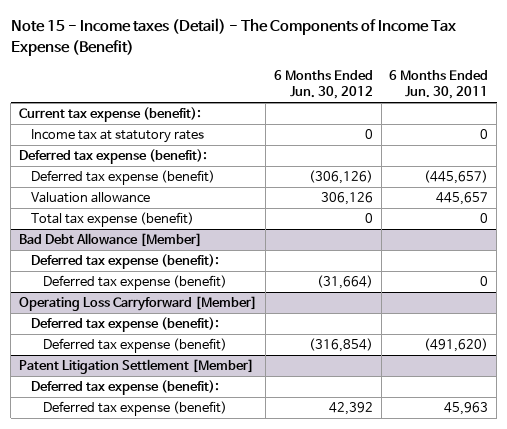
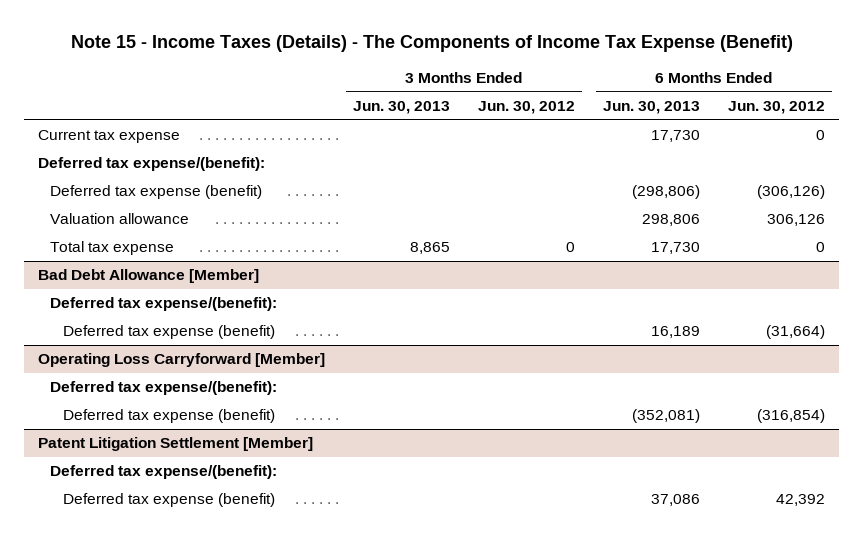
- Note 15 - Income taxes (Detail) - The Components of Income Tax Expense (Benefit)
+ Note 15 - Income Taxes (Details) - The Components of Income Tax Expense (Benefit)
- | 6 Months Ended Jun. 30, 2012 | 6 Months Ended Jun. 30, 2011
+ | 3 Months Ended Jun. 30, 2013 | 3 Months Ended Jun. 30, 2012 | 6 Months Ended Jun. 30, 2013 | 6 Months Ended Jun. 30, 2012
- Current tax expense (benefit):
- Income tax at statutory rates | 0 | 0
- Deferred tax expense (benefit):
+ Current tax expense | | | 17,730 | 0
+ Deferred tax expense/(benefit):
- Total tax expense (benefit) | 0 | 0
+ Total tax expense | 8,865 | 0 | 17,730 | 0
@ Bad Debt Allowance [Member]
- Deferred tax expense (benefit):
+ Deferred tax expense/(benefit):
@ Operating Loss Carryforward [Member]
- Deferred tax expense (benefit):
+ Deferred tax expense/(benefit):
@ Patent Litigation Settlement [Member]
- Deferred tax expense (benefit):
+ Deferred tax expense/(benefit):

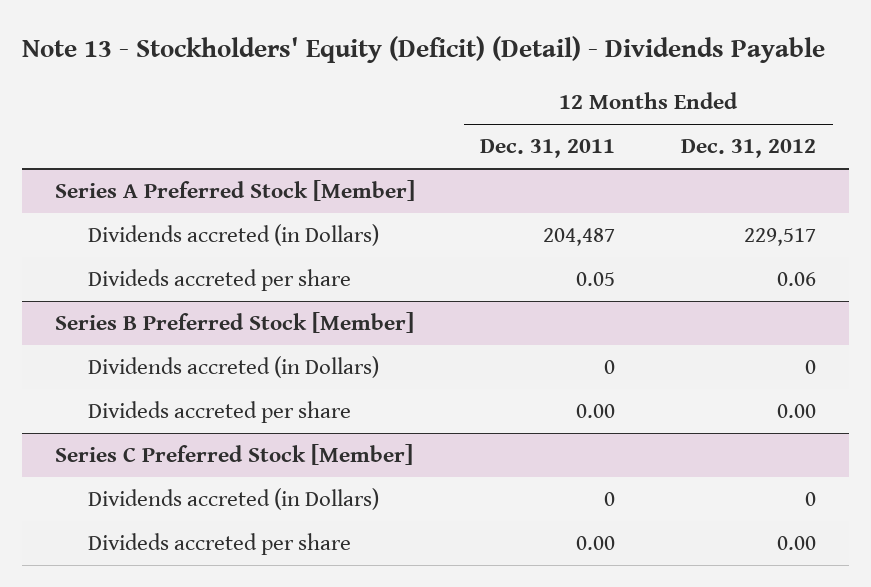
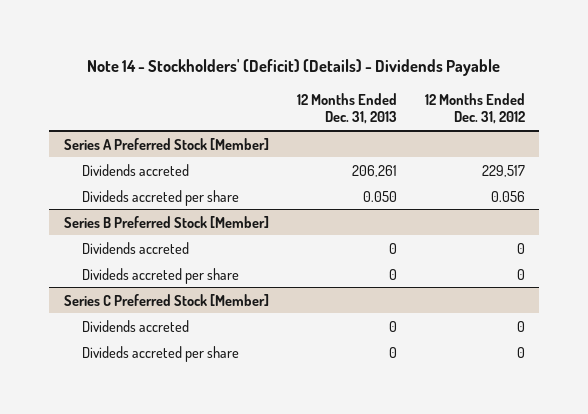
- Note 13 - Stockholders' Equity (Deficit) (Detail) - Dividends Payable
+ Note 14 - Stockholders' (Deficit) (Details) - Dividends Payable
- | 12 Months Ended Dec. 31, 2011 | 12 Months Ended Dec. 31, 2012
+ | 12 Months Ended Dec. 31, 2013 | 12 Months Ended Dec. 31, 2012
@ Series A Preferred Stock [Member]
- Dividends accreted (in Dollars) | 204,487 | 229,517
- Divideds accreted per share | 0.05 | 0.06
+ Dividends accreted | 206,261 | 229,517
+ Divideds accreted per share | 0.050 | 0.056
@ Series B Preferred Stock [Member]
- Dividends accreted (in Dollars) | 0 | 0
- Divideds accreted per share | 0.00 | 0.00
+ Dividends accreted | 0 | 0
+ Divideds accreted per share | 0 | 0
@ Series C Preferred Stock [Member]
- Dividends accreted (in Dollars) | 0 | 0
- Divideds accreted per share | 0.00 | 0.00
+ Dividends accreted | 0 | 0
+ Divideds accreted per share | 0 | 0

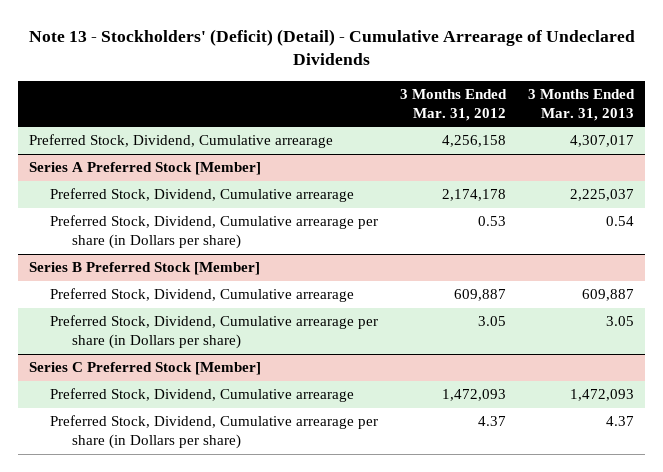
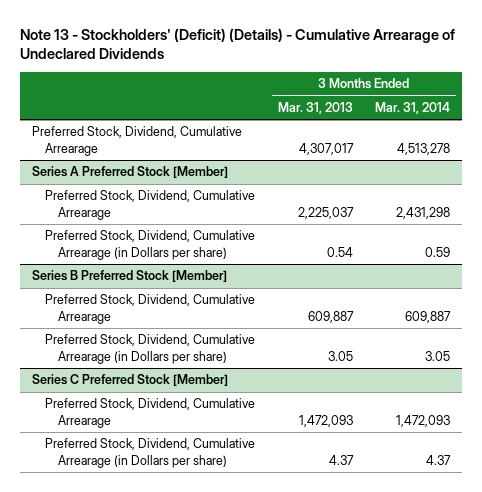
- Note 13 - Stockholders' (Deficit) (Detail) - Cumulative Arrearage of Undeclared Dividends
+ Note 13 - Stockholders' (Deficit) (Details) - Cumulative Arrearage of Undeclared Dividends
- | 3 Months Ended Mar. 31, 2012 | 3 Months Ended Mar. 31, 2013
+ | 3 Months Ended Mar. 31, 2013 | 3 Months Ended Mar. 31, 2014
- Preferred Stock, Dividend, Cumulative arrearage | 4,256,158 | 4,307,017
+ Preferred Stock, Dividend, Cumulative Arrearage | 4,307,017 | 4,513,278
@ Series A Preferred Stock [Member]
- Preferred Stock, Dividend, Cumulative arrearage | 2,174,178 | 2,225,037
- Preferred Stock, Dividend, Cumulative arrearage per share (in Dollars per share) | 0.53 | 0.54
+ Preferred Stock, Dividend, Cumulative Arrearage | 2,225,037 | 2,431,298
+ Preferred Stock, Dividend, Cumulative Arrearage (in Dollars per share) | 0.54 | 0.59
@ Series B Preferred Stock [Member]
- Preferred Stock, Dividend, Cumulative arrearage | 609,887 | 609,887
- Preferred Stock, Dividend, Cumulative arrearage per share (in Dollars per share) | 3.05 | 3.05
+ Preferred Stock, Dividend, Cumulative Arrearage | 609,887 | 609,887
+ Preferred Stock, Dividend, Cumulative Arrearage (in Dollars per share) | 3.05 | 3.05
@ Series C Preferred Stock [Member]
- Preferred Stock, Dividend, Cumulative arrearage | 1,472,093 | 1,472,093
- Preferred Stock, Dividend, Cumulative arrearage per share (in Dollars per share) | 4.37 | 4.37
+ Preferred Stock, Dividend, Cumulative Arrearage | 1,472,093 | 1,472,093
+ Preferred Stock, Dividend, Cumulative Arrearage (in Dollars per share) | 4.37 | 4.37

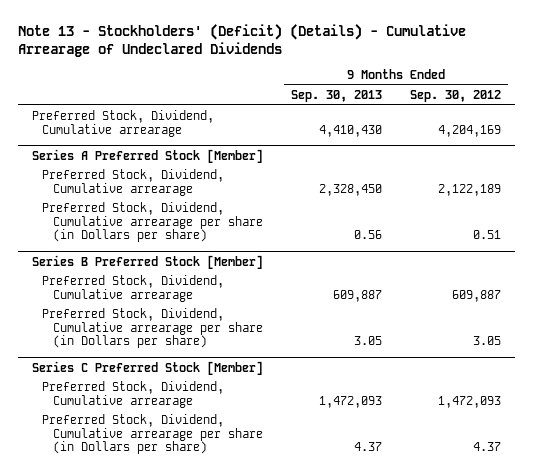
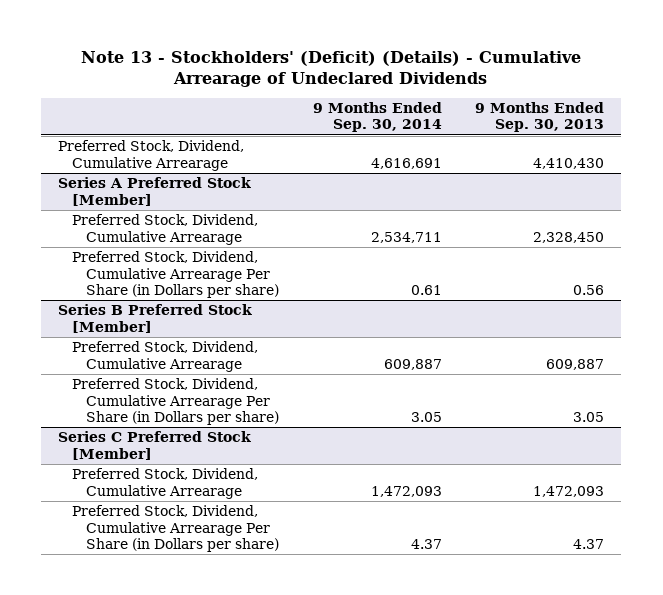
- | 9 Months Ended Sep. 30, 2013 | 9 Months Ended Sep. 30, 2012
+ | 9 Months Ended Sep. 30, 2014 | 9 Months Ended Sep. 30, 2013
- Preferred Stock, Dividend, Cumulative arrearage | 4,410,430 | 4,204,169
+ Preferred Stock, Dividend, Cumulative Arrearage | 4,616,691 | 4,410,430
@ Series A Preferred Stock [Member]
- Preferred Stock, Dividend, Cumulative arrearage | 2,328,450 | 2,122,189
- Preferred Stock, Dividend, Cumulative arrearage per share (in Dollars per share) | 0.56 | 0.51
+ Preferred Stock, Dividend, Cumulative Arrearage | 2,534,711 | 2,328,450
+ Preferred Stock, Dividend, Cumulative Arrearage Per Share (in Dollars per share) | 0.61 | 0.56
@ Series B Preferred Stock [Member]
- Preferred Stock, Dividend, Cumulative arrearage | 609,887 | 609,887
- Preferred Stock, Dividend, Cumulative arrearage per share (in Dollars per share) | 3.05 | 3.05
+ Preferred Stock, Dividend, Cumulative Arrearage | 609,887 | 609,887
+ Preferred Stock, Dividend, Cumulative Arrearage Per Share (in Dollars per share) | 3.05 | 3.05
@ Series C Preferred Stock [Member]
- Preferred Stock, Dividend, Cumulative arrearage | 1,472,093 | 1,472,093
- Preferred Stock, Dividend, Cumulative arrearage per share (in Dollars per share) | 4.37 | 4.37
+ Preferred Stock, Dividend, Cumulative Arrearage | 1,472,093 | 1,472,093
+ Preferred Stock, Dividend, Cumulative Arrearage Per Share (in Dollars per share) | 4.37 | 4.37

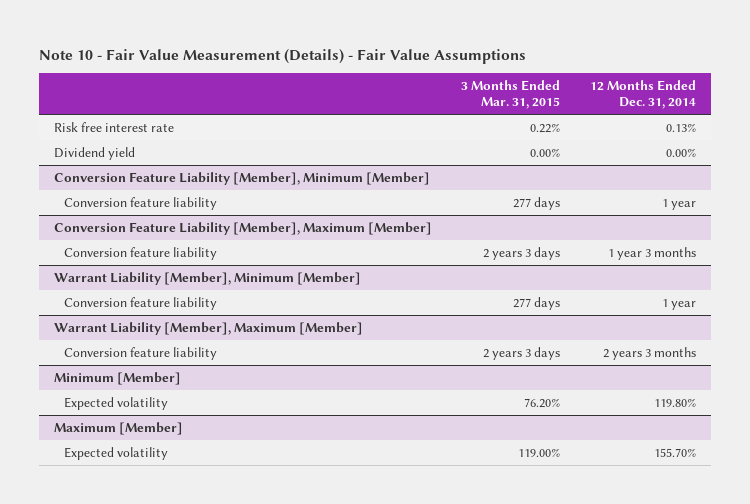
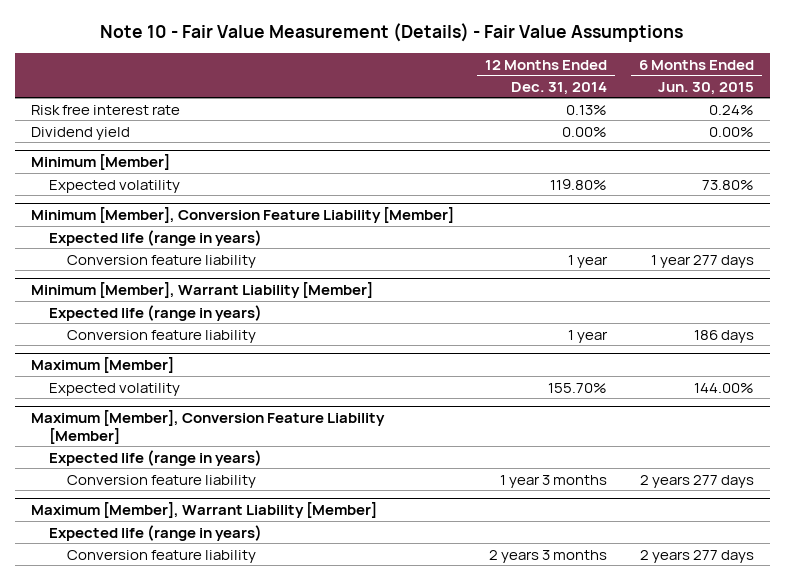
- | 3 Months Ended Mar. 31, 2015 | 12 Months Ended Dec. 31, 2014
+ | 12 Months Ended Dec. 31, 2014 | 6 Months Ended Jun. 30, 2015
- Conversion Feature Liability [Member], Minimum [Member]
- Conversion feature liability | 277 days | 1 year
- Conversion Feature Liability [Member], Maximum [Member]
- Conversion feature liability | 2 years 3 days | 1 year 3 months
- Warrant Liability [Member], Minimum [Member]
- Conversion feature liability | 277 days | 1 year
- Warrant Liability [Member], Maximum [Member]
- Conversion feature liability | 2 years 3 days | 2 years 3 months
+ Minimum [Member], Conversion Feature Liability [Member]
+ Expected life (range in years)
+ Conversion feature liability | 1 year | 1 year 277 days
+ Minimum [Member], Warrant Liability [Member]
+ Expected life (range in years)
+ Conversion feature liability | 1 year | 186 days
+ Maximum [Member], Conversion Feature Liability [Member]
+ Expected life (range in years)
+ Conversion feature liability | 1 year 3 months | 2 years 277 days
+ Maximum [Member], Warrant Liability [Member]
+ Expected life (range in years)
+ Conversion feature liability | 2 years 3 months | 2 years 277 days

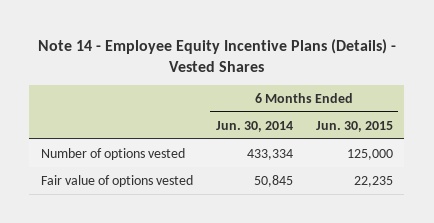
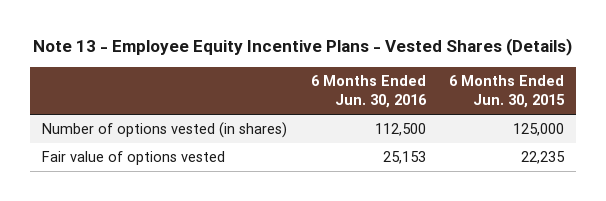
- Note 14 - Employee Equity Incentive Plans (Details) - Vested Shares
+ Note 13 - Employee Equity Incentive Plans - Vested Shares (Details)
- | 6 Months Ended Jun. 30, 2014 | 6 Months Ended Jun. 30, 2015
+ | 6 Months Ended Jun. 30, 2016 | 6 Months Ended Jun. 30, 2015
- Number of options vested | 433,334 | 125,000
+ Number of options vested (in shares) | 112,500 | 125,000

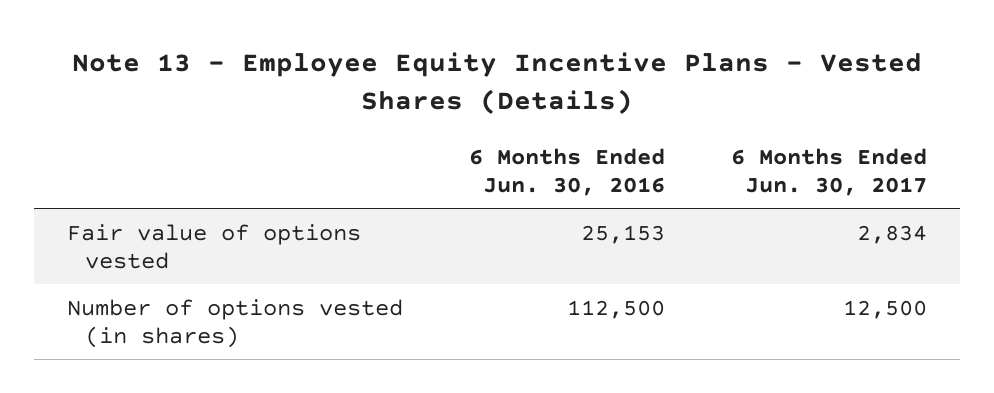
- | 6 Months Ended Jun. 30, 2016 | 6 Months Ended Jun. 30, 2015
+ | 6 Months Ended Jun. 30, 2016 | 6 Months Ended Jun. 30, 2017
moved down: Number of options vested (in shares) | 112,500 | 12,500

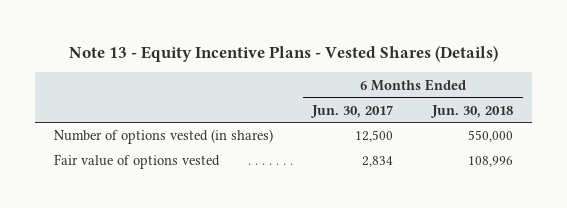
- Note 13 - Employee Equity Incentive Plans - Vested Shares (Details)
+ Note 13 - Equity Incentive Plans - Vested Shares (Details)
- | 6 Months Ended Jun. 30, 2016 | 6 Months Ended Jun. 30, 2017
+ | 6 Months Ended Jun. 30, 2017 | 6 Months Ended Jun. 30, 2018
moved down: Fair value of options vested | 2,834 | 108,996

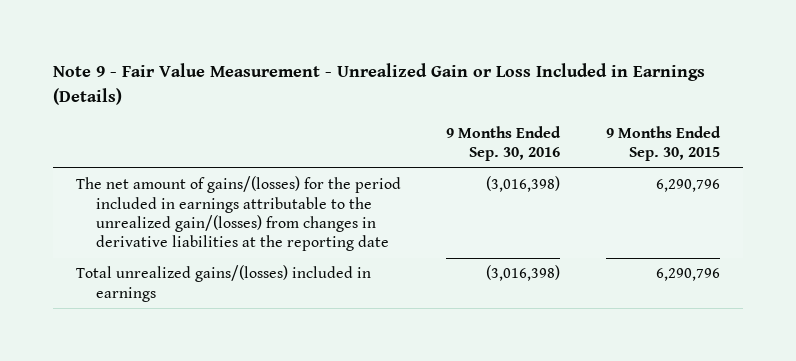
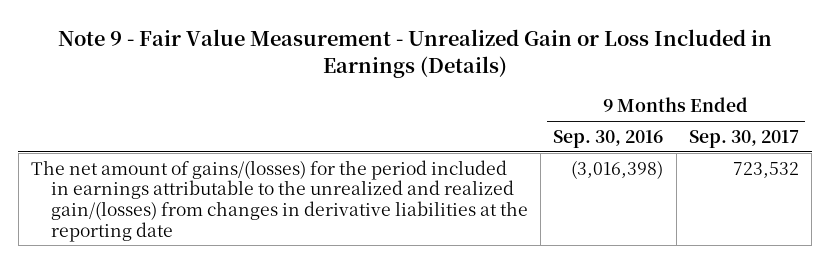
- | 9 Months Ended Sep. 30, 2016 | 9 Months Ended Sep. 30, 2015
+ | 9 Months Ended Sep. 30, 2016 | 9 Months Ended Sep. 30, 2017
- The net amount of gains/(losses) for the period included in earnings attributable to the unrealized gain/(losses) from changes in derivative liabilities at the reporting date | (3,016,398) | 6,290,796
- Total unrealized gains/(losses) included in earnings | (3,016,398) | 6,290,796
+ The net amount of gains/(losses) for the period included in earnings attributable to the unrealized and realized gain/(losses) from changes in derivative liabilities at the reporting date | (3,016,398) | 723,532

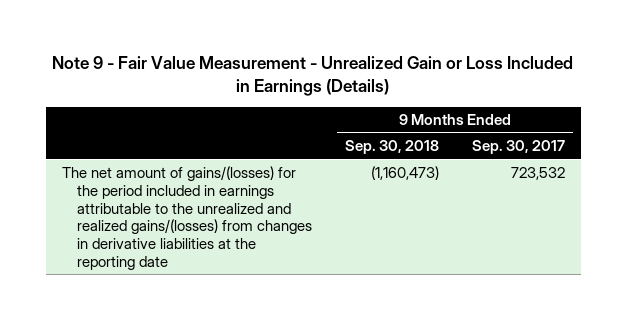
- | 9 Months Ended Sep. 30, 2016 | 9 Months Ended Sep. 30, 2017
+ | 9 Months Ended Sep. 30, 2018 | 9 Months Ended Sep. 30, 2017
- The net amount of gains/(losses) for the period included in earnings attributable to the unrealized and realized gain/(losses) from changes in derivative liabilities at the reporting date | (3,016,398) | 723,532
+ The net amount of gains/(losses) for the period included in earnings attributable to the unrealized and realized gains/(losses) from changes in derivative liabilities at the reporting date | (1,160,473) | 723,532

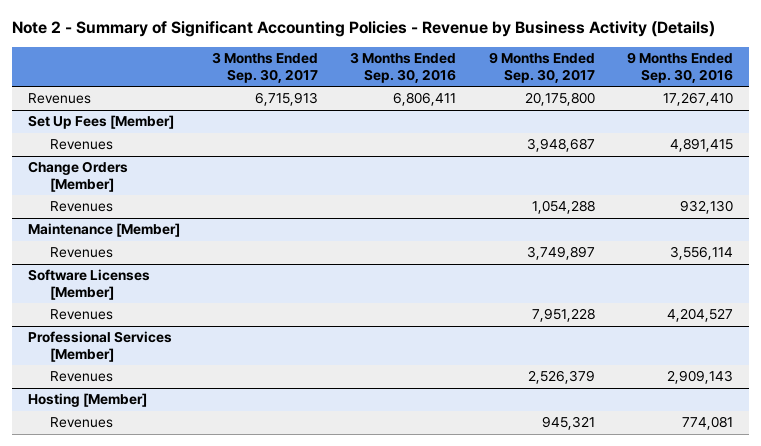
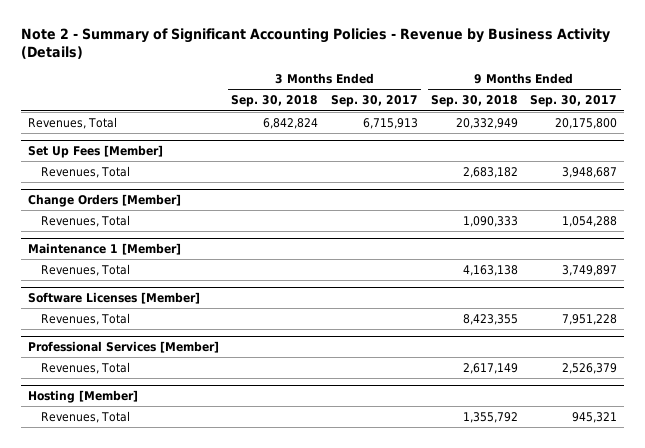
- | 3 Months Ended Sep. 30, 2017 | 3 Months Ended Sep. 30, 2016 | 9 Months Ended Sep. 30, 2017 | 9 Months Ended Sep. 30, 2016
+ | 3 Months Ended Sep. 30, 2018 | 3 Months Ended Sep. 30, 2017 | 9 Months Ended Sep. 30, 2018 | 9 Months Ended Sep. 30, 2017
- Revenues | 6,715,913 | 6,806,411 | 20,175,800 | 17,267,410
+ Revenues, Total | 6,842,824 | 6,715,913 | 20,332,949 | 20,175,800
@ Set Up Fees [Member]
- Revenues | | | 3,948,687 | 4,891,415
+ Revenues, Total | | | 2,683,182 | 3,948,687
@ Change Orders [Member]
- Revenues | | | 1,054,288 | 932,130
- Maintenance [Member]
- Revenues | | | 3,749,897 | 3,556,114
@ Change Orders [Member]
+ Revenues, Total | | | 1,090,333 | 1,054,288
+ Maintenance 1 [Member]
+ Revenues, Total | | | 4,163,138 | 3,749,897
@ Software Licenses [Member]
- Revenues | | | 7,951,228 | 4,204,527
+ Revenues, Total | | | 8,423,355 | 7,951,228
@ Professional Services [Member]
- Revenues | | | 2,526,379 | 2,909,143
+ Revenues, Total | | | 2,617,149 | 2,526,379
@ Hosting [Member]
- Revenues | | | 945,321 | 774,081
+ Revenues, Total | | | 1,355,792 | 945,321

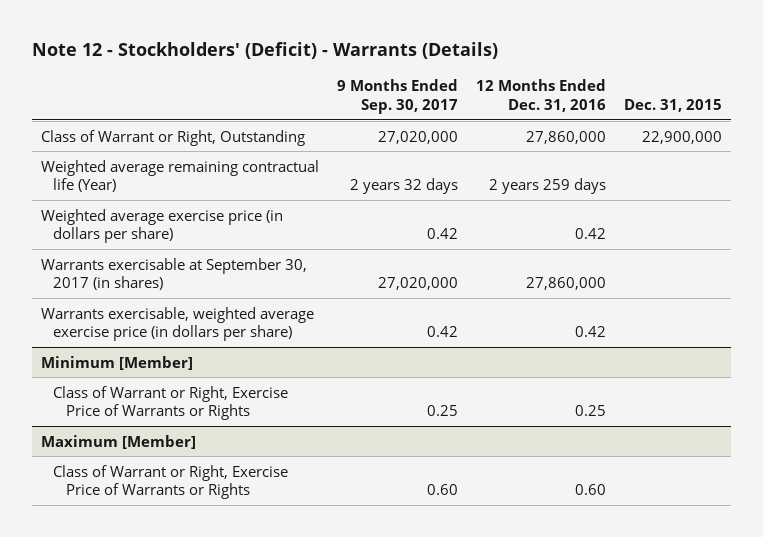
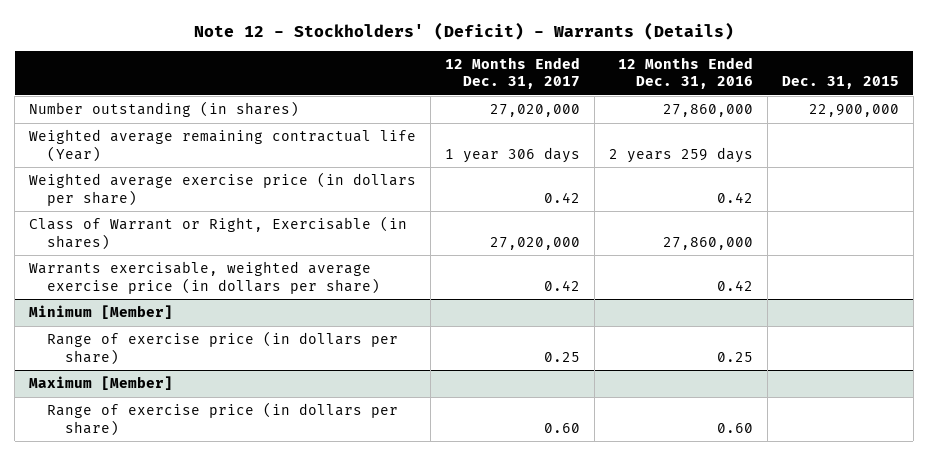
- | 9 Months Ended Sep. 30, 2017 | 12 Months Ended Dec. 31, 2016 | Dec. 31, 2015
+ | 12 Months Ended Dec. 31, 2017 | 12 Months Ended Dec. 31, 2016 | Dec. 31, 2015
- Class of Warrant or Right, Outstanding | 27,020,000 | 27,860,000 | 22,900,000
+ Number outstanding (in shares) | 27,020,000 | 27,860,000 | 22,900,000
- Warrants exercisable at September 30, 2017 (in shares) | 27,020,000 | 27,860,000 |
+ Class of Warrant or Right, Exercisable (in shares) | 27,020,000 | 27,860,000 |
@ Minimum [Member]
- Class of Warrant or Right, Exercise Price of Warrants or Rights | 0.25 | 0.25 |
+ Range of exercise price (in dollars per share) | 0.25 | 0.25 |
@ Maximum [Member]
- Class of Warrant or Right, Exercise Price of Warrants or Rights | 0.60 | 0.60 |
+ Range of exercise price (in dollars per share) | 0.60 | 0.60 |

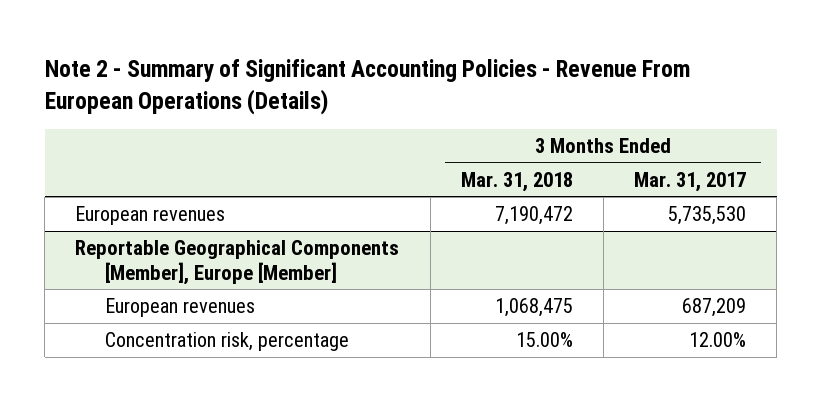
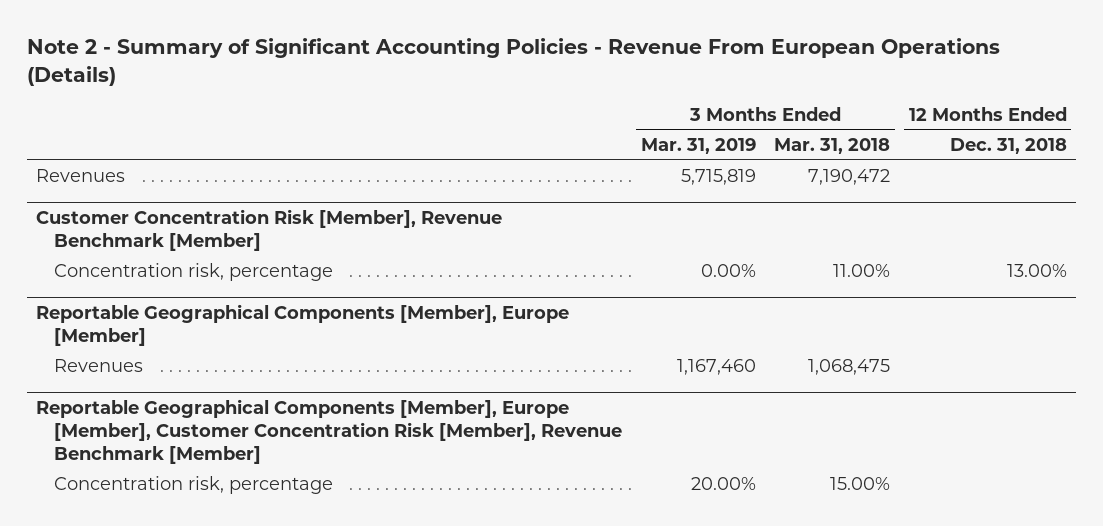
- | 3 Months Ended Mar. 31, 2018 | 3 Months Ended Mar. 31, 2017
+ | 3 Months Ended Mar. 31, 2019 | 3 Months Ended Mar. 31, 2018 | 12 Months Ended Dec. 31, 2018
- European revenues | 7,190,472 | 5,735,530
+ Revenues | 5,715,819 | 7,190,472 |
+ Customer Concentration Risk [Member], Revenue Benchmark [Member]
+ Concentration risk, percentage | 0.00% | 11.00% | 13.00%
@ Reportable Geographical Components [Member], Europe [Member]
- European revenues | 1,068,475 | 687,209
+ Revenues | 1,167,460 | 1,068,475 |
+ Reportable Geographical Components [Member], Europe [Member], Customer Concentration Risk [Member], Revenue Benchmark [Member]

